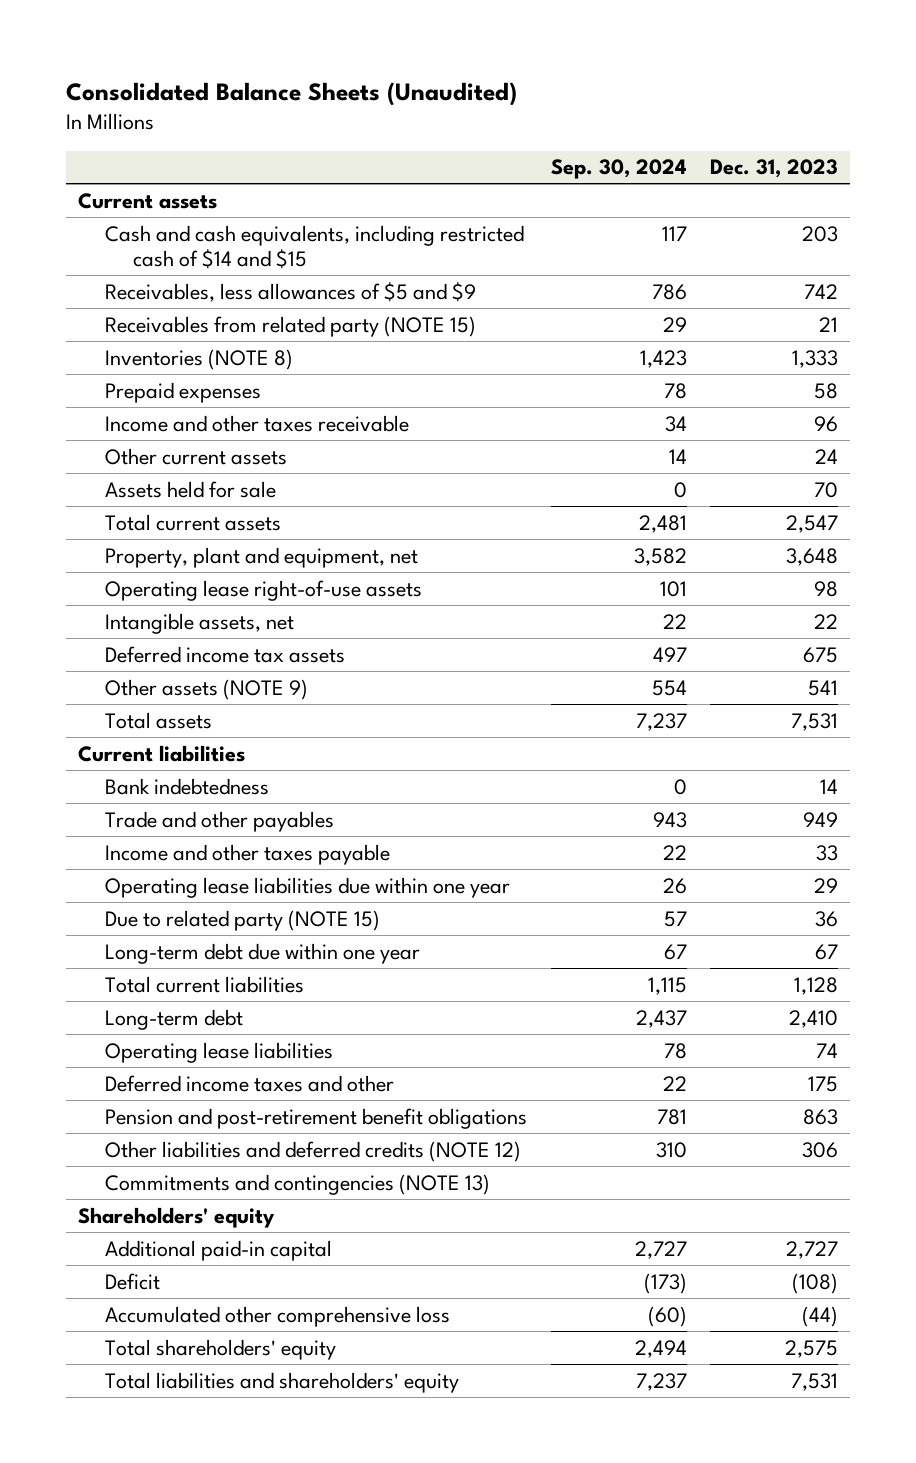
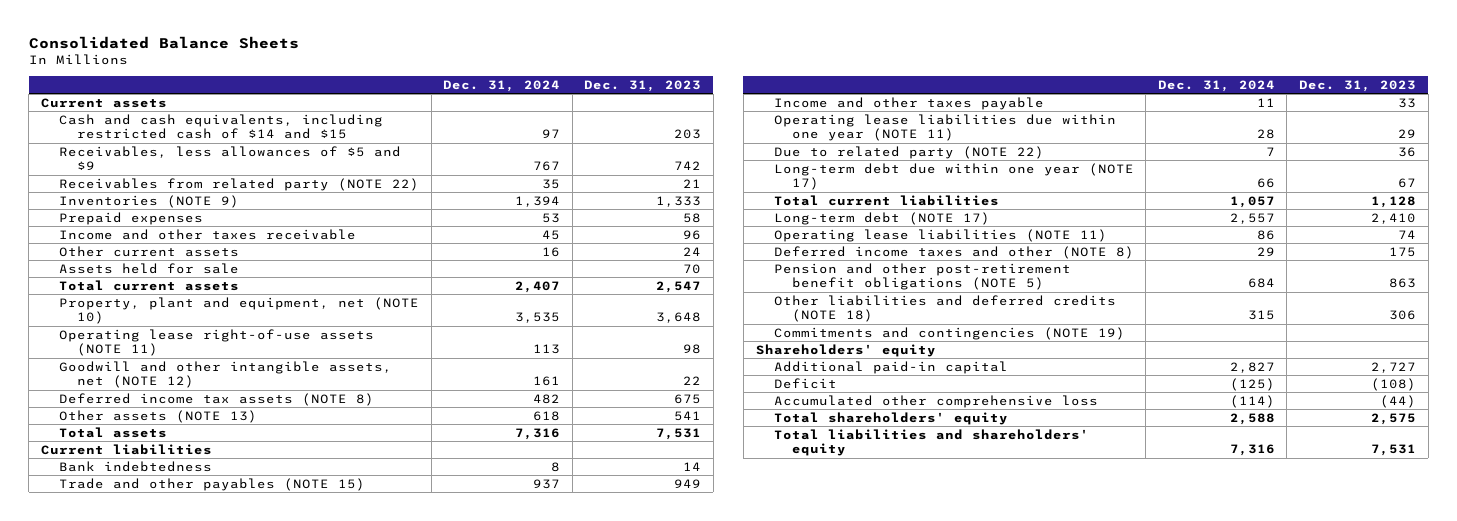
- Consolidated Balance Sheets (Unaudited)
+ Consolidated Balance Sheets
- | Sep. 30, 2024 | Dec. 31, 2023
+ | Dec. 31, 2024 | Dec. 31, 2023
- Receivables from related party (NOTE 15) | 29 | 21
- Inventories (NOTE 8) | 1,423 | 1,333
+ Receivables from related party (NOTE 22) | 35 | 21
+ Inventories (NOTE 9) | 1,394 | 1,333
- Property, plant and equipment, net | 3,582 | 3,648
- Operating lease right-of-use assets | 101 | 98
- Intangible assets, net | 22 | 22
- Deferred income tax assets | 497 | 675
- Other assets (NOTE 9) | 554 | 541
+ Property, plant and equipment, net (NOTE 10) | 3,535 | 3,648
+ Operating lease right-of-use assets (NOTE 11) | 113 | 98
+ Goodwill and other intangible assets, net (NOTE 12) | 161 | 22
+ Deferred income tax assets (NOTE 8) | 482 | 675
+ Other assets (NOTE 13) | 618 | 541
- Trade and other payables | 943 | 949
+ Trade and other payables (NOTE 15) | 937 | 949
- Operating lease liabilities due within one year | 26 | 29
- Due to related party (NOTE 15) | 57 | 36
- Long-term debt due within one year | 67 | 67
+ Operating lease liabilities due within one year (NOTE 11) | 28 | 29
+ Due to related party (NOTE 22) | 7 | 36
+ Long-term debt due within one year (NOTE 17) | 66 | 67
- Long-term debt | 2,437 | 2,410
- Operating lease liabilities | 78 | 74
- Deferred income taxes and other | 22 | 175
- Pension and post-retirement benefit obligations | 781 | 863
- Other liabilities and deferred credits (NOTE 12) | 310 | 306
- Commitments and contingencies (NOTE 13)
+ Long-term debt (NOTE 17) | 2,557 | 2,410
+ Operating lease liabilities (NOTE 11) | 86 | 74
+ Deferred income taxes and other (NOTE 8) | 29 | 175
+ Pension and other post-retirement benefit obligations (NOTE 5) | 684 | 863
+ Other liabilities and deferred credits (NOTE 18) | 315 | 306
+ Commitments and contingencies (NOTE 19)

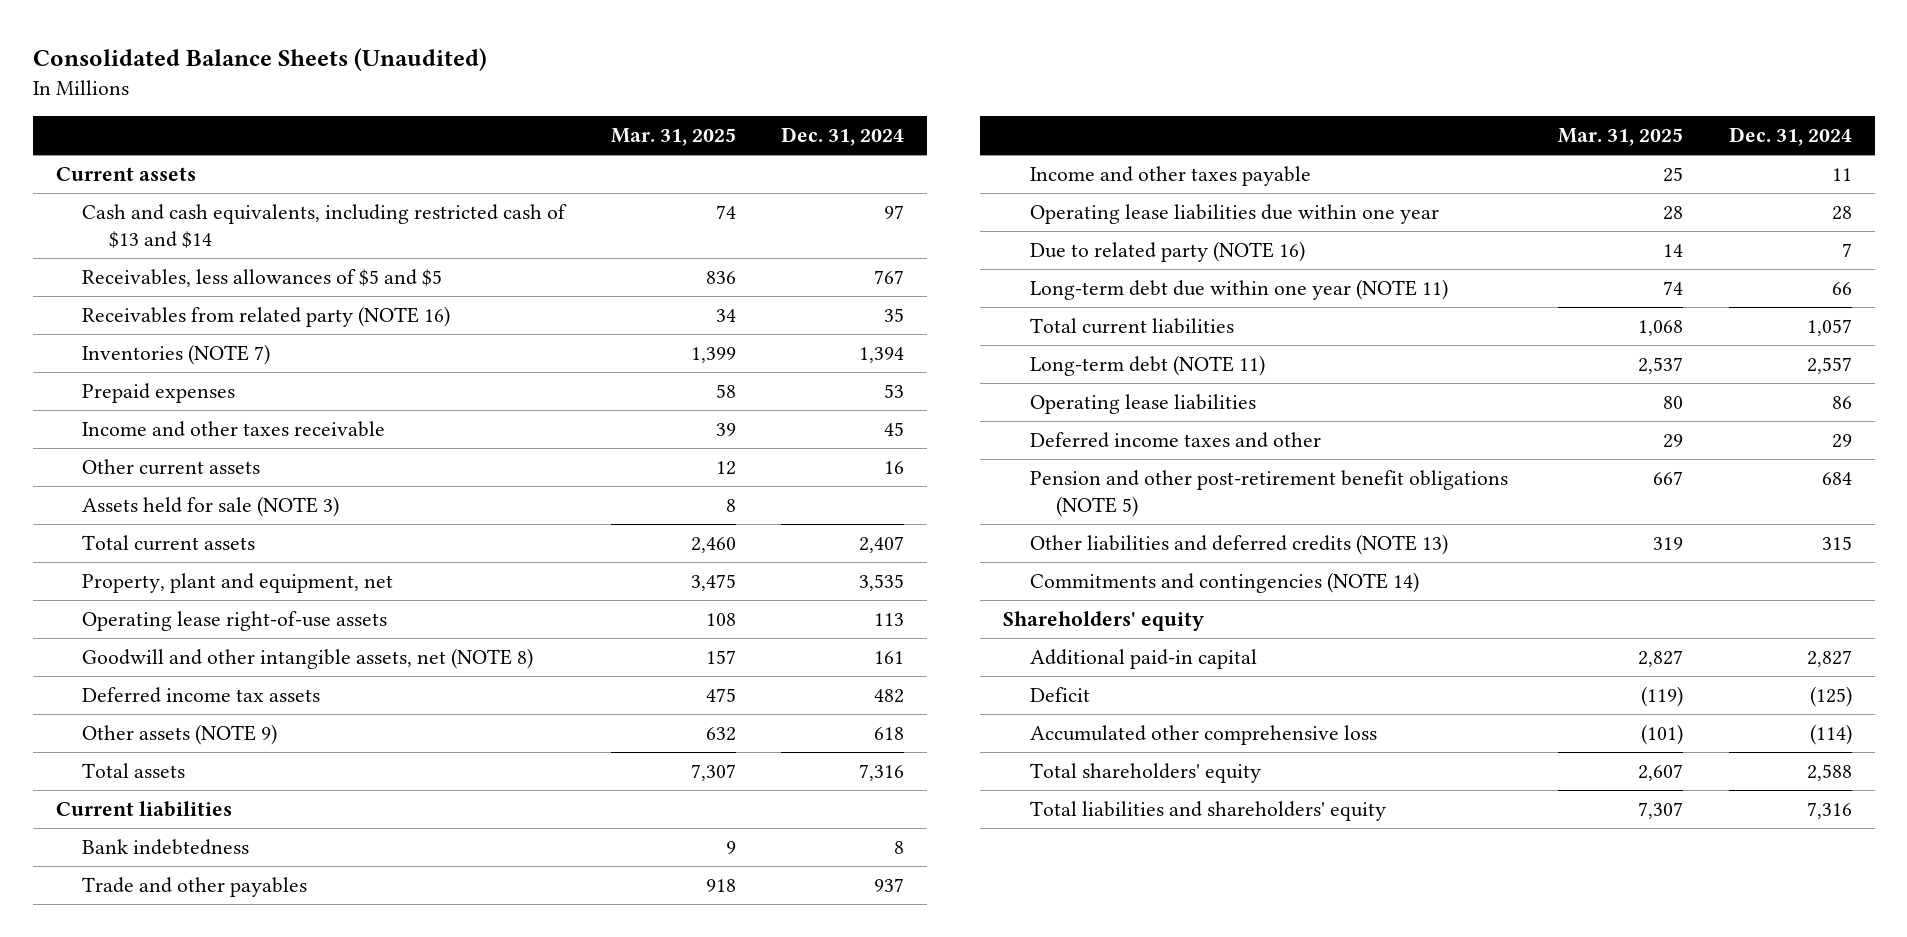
- Consolidated Balance Sheets
+ Consolidated Balance Sheets (Unaudited)
- | Dec. 31, 2024 | Dec. 31, 2023
+ | Mar. 31, 2025 | Dec. 31, 2024
- Cash and cash equivalents, including restricted cash of $14 and $15 | 97 | 203
- Receivables, less allowances of $5 and $9 | 767 | 742
- Receivables from related party (NOTE 22) | 35 | 21
- Inventories (NOTE 9) | 1,394 | 1,333
+ Cash and cash equivalents, including restricted cash of $13 and $14 | 74 | 97
+ Receivables, less allowances of $5 and $5 | 836 | 767
+ Receivables from related party (NOTE 16) | 34 | 35
+ Inventories (NOTE 7) | 1,399 | 1,394
- Assets held for sale | | 70
+ Assets held for sale (NOTE 3) | 8 |
- Property, plant and equipment, net (NOTE 10) | 3,535 | 3,648
- Operating lease right-of-use assets (NOTE 11) | 113 | 98
- Goodwill and other intangible assets, net (NOTE 12) | 161 | 22
- Deferred income tax assets (NOTE 8) | 482 | 675
- Other assets (NOTE 13) | 618 | 541
+ Property, plant and equipment, net | 3,475 | 3,535
+ Operating lease right-of-use assets | 108 | 113
+ Goodwill and other intangible assets, net (NOTE 8) | 157 | 161
+ Deferred income tax assets | 475 | 482
+ Other assets (NOTE 9) | 632 | 618
- Trade and other payables (NOTE 15) | 937 | 949
+ Trade and other payables | 918 | 937
- Operating lease liabilities due within one year (NOTE 11) | 28 | 29
- Due to related party (NOTE 22) | 7 | 36
- Long-term debt due within one year (NOTE 17) | 66 | 67
+ Operating lease liabilities due within one year | 28 | 28
+ Due to related party (NOTE 16) | 14 | 7
+ Long-term debt due within one year (NOTE 11) | 74 | 66
- Long-term debt (NOTE 17) | 2,557 | 2,410
- Operating lease liabilities (NOTE 11) | 86 | 74
- Deferred income taxes and other (NOTE 8) | 29 | 175
+ Long-term debt (NOTE 11) | 2,537 | 2,557
+ Operating lease liabilities | 80 | 86
+ Deferred income taxes and other | 29 | 29
- Other liabilities and deferred credits (NOTE 18) | 315 | 306
- Commitments and contingencies (NOTE 19)
+ Other liabilities and deferred credits (NOTE 13) | 319 | 315
+ Commitments and contingencies (NOTE 14)

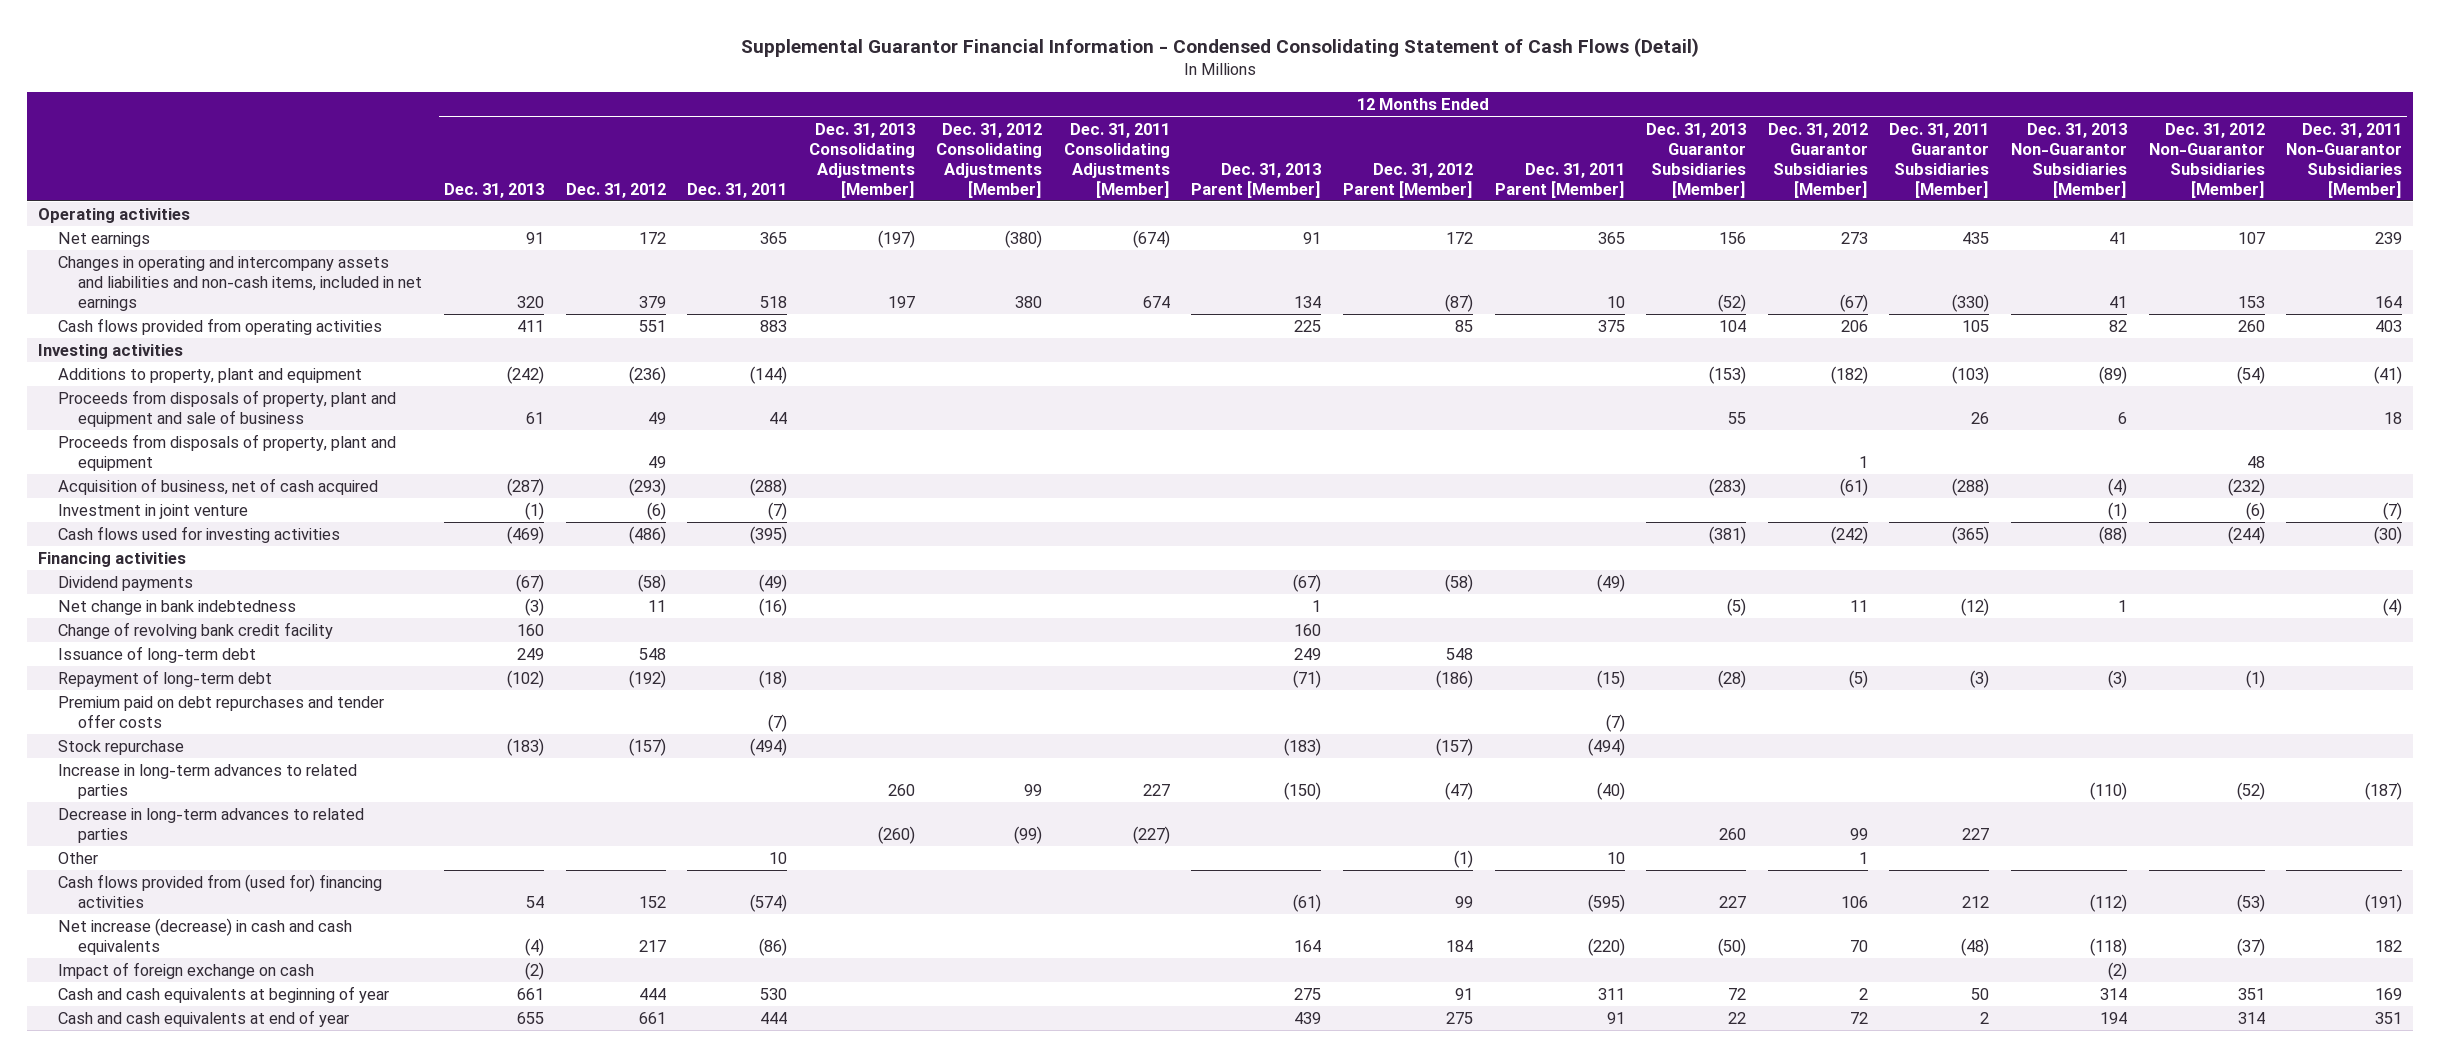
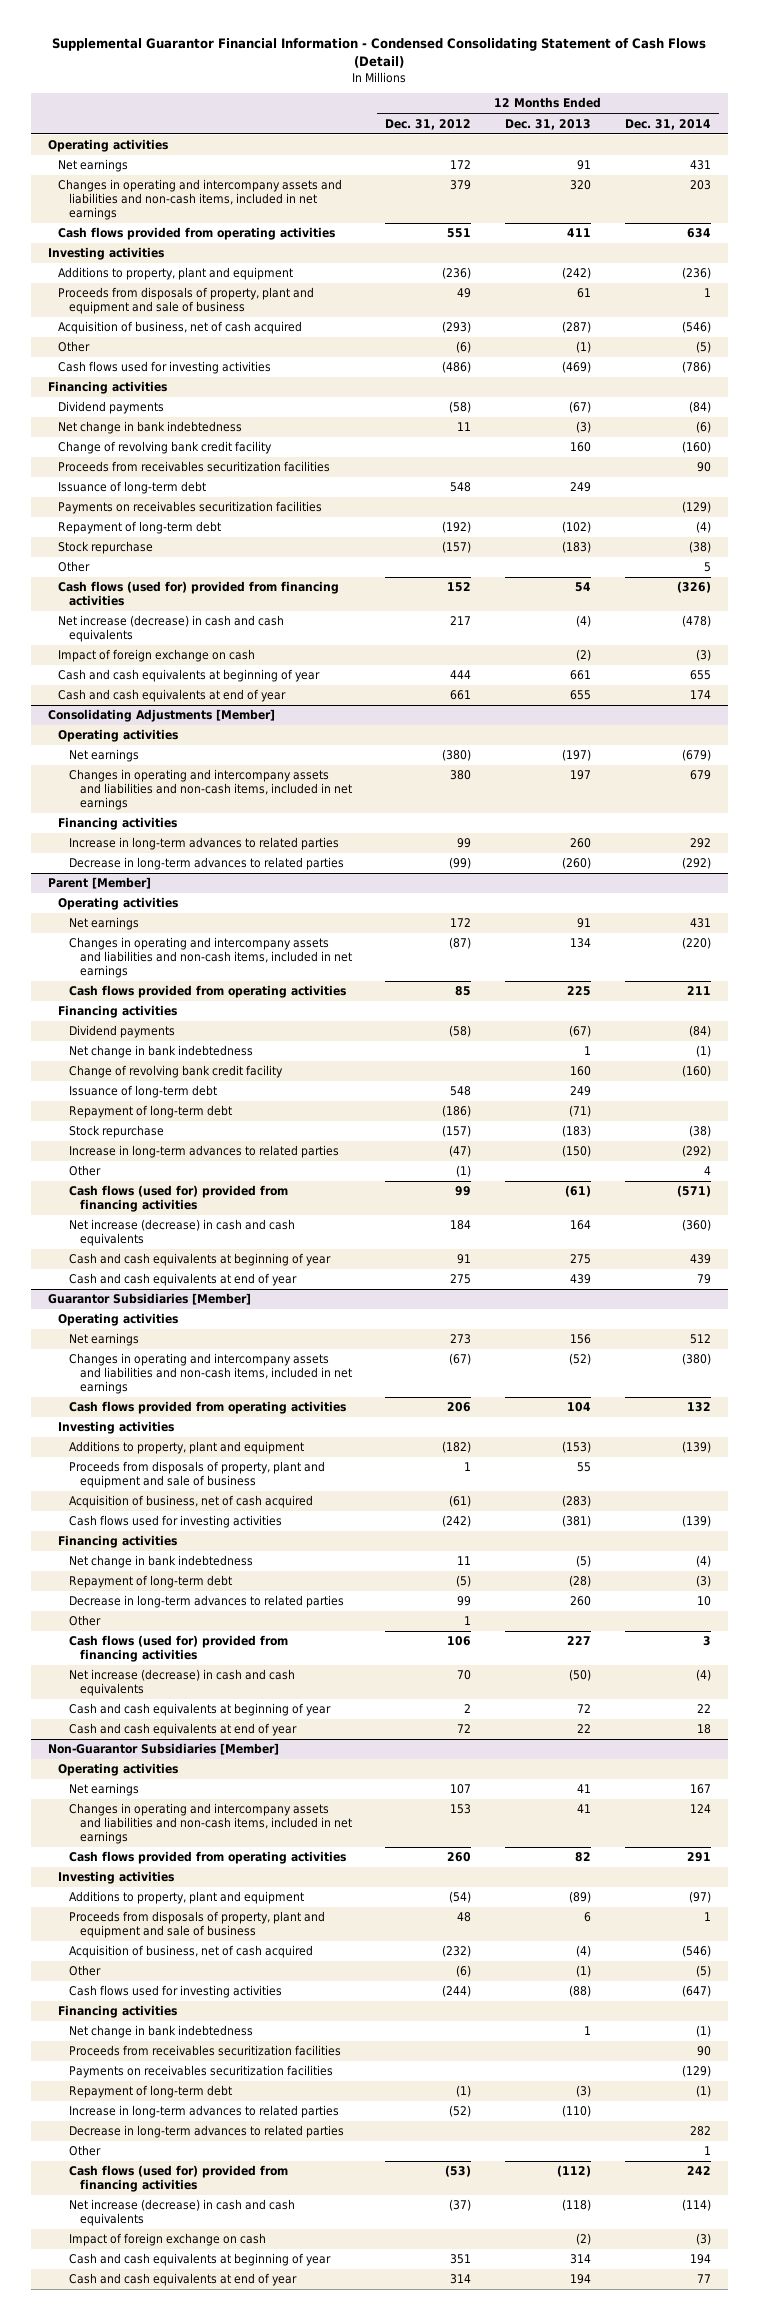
- | 12 Months Ended Dec. 31, 2013 | 12 Months Ended Dec. 31, 2012 | 12 Months Ended Dec. 31, 2011 | 12 Months Ended Dec. 31, 2013 Consolidating Adjustments [Member] | 12 Months Ended Dec. 31, 2012 Consolidating Adjustments [Member] | 12 Months Ended Dec. 31, 2011 Consolidating Adjustments [Member] | 12 Months Ended Dec. 31, 2013 Parent [Member] | 12 Months Ended Dec. 31, 2012 Parent [Member] | 12 Months Ended Dec. 31, 2011 Parent [Member] | 12 Months Ended Dec. 31, 2013 Guarantor Subsidiaries [Member] | 12 Months Ended Dec. 31, 2012 Guarantor Subsidiaries [Member] | 12 Months Ended Dec. 31, 2011 Guarantor Subsidiaries [Member] | 12 Months Ended Dec. 31, 2013 Non-Guarantor Subsidiaries [Member] | 12 Months Ended Dec. 31, 2012 Non-Guarantor Subsidiaries [Member] | 12 Months Ended Dec. 31, 2011 Non-Guarantor Subsidiaries [Member]
+ | 12 Months Ended Dec. 31, 2012 | 12 Months Ended Dec. 31, 2013 | 12 Months Ended Dec. 31, 2014
- Proceeds from disposals of property, plant and equipment | | 49 | | | | | | | | | 1 | | | 48 |
- Investment in joint venture | (1) | (6) | (7) | | | | | | | | | | (1) | (6) | (7)
+ Other | (6) | (1) | (5)
+ Proceeds from receivables securitization facilities | | | 90
+ Payments on receivables securitization facilities | | | (129)
- Premium paid on debt repurchases and tender offer costs | | | (7) | | | | | | (7) | | | | | |
- Increase in long-term advances to related parties | | | | 260 | 99 | 227 | (150) | (47) | (40) | | | | (110) | (52) | (187)
- Decrease in long-term advances to related parties | | | | (260) | (99) | (227) | | | | 260 | 99 | 227 | | |
- Cash flows provided from (used for) financing activities | 54 | 152 | (574) | | | | (61) | 99 | (595) | 227 | 106 | 212 | (112) | (53) | (191)
+ Cash flows (used for) provided from financing activities | 152 | 54 | (326)
+ Consolidating Adjustments [Member]
+ Operating activities
+ Net earnings | (380) | (197) | (679)
+ Changes in operating and intercompany assets and liabilities and non-cash items, included in net earnings | 380 | 197 | 679
+ Financing activities
+ Increase in long-term advances to related parties | 99 | 260 | 292
+ Decrease in long-term advances to related parties | (99) | (260) | (292)
+ Parent [Member]
+ Operating activities
+ Net earnings | 172 | 91 | 431
+ Changes in operating and intercompany assets and liabilities and non-cash items, included in net earnings | (87) | 134 | (220)
+ Cash flows provided from operating activities | 85 | 225 | 211
+ Financing activities
+ Dividend payments | (58) | (67) | (84)
+ Net change in bank indebtedness | | 1 | (1)
+ Change of revolving bank credit facility | | 160 | (160)
+ Issuance of long-term debt | 548 | 249 |
+ Repayment of long-term debt | (186) | (71) |
+ Stock repurchase | (157) | (183) | (38)
+ Increase in long-term advances to related parties | (47) | (150) | (292)
+ Other | (1) | | 4
+ Cash flows (used for) provided from financing activities | 99 | (61) | (571)
+ Net increase (decrease) in cash and cash equivalents | 184 | 164 | (360)
+ Cash and cash equivalents at beginning of year | 91 | 275 | 439
+ Cash and cash equivalents at end of year | 275 | 439 | 79
+ Guarantor Subsidiaries [Member]
+ Operating activities
+ Net earnings | 273 | 156 | 512
+ Changes in operating and intercompany assets and liabilities and non-cash items, included in net earnings | (67) | (52) | (380)
+ Cash flows provided from operating activities | 206 | 104 | 132
+ Investing activities
+ Additions to property, plant and equipment | (182) | (153) | (139)
+ Proceeds from disposals of property, plant and equipment and sale of business | 1 | 55 |
+ Acquisition of business, net of cash acquired | (61) | (283) |
+ Cash flows used for investing activities | (242) | (381) | (139)
+ Financing activities
+ Net change in bank indebtedness | 11 | (5) | (4)
+ Repayment of long-term debt | (5) | (28) | (3)
+ Decrease in long-term advances to related parties | 99 | 260 | 10
+ Other | 1 | |
+ Cash flows (used for) provided from financing activities | 106 | 227 | 3
+ Net increase (decrease) in cash and cash equivalents | 70 | (50) | (4)
+ Cash and cash equivalents at beginning of year | 2 | 72 | 22
+ Cash and cash equivalents at end of year | 72 | 22 | 18
+ Non-Guarantor Subsidiaries [Member]
+ Operating activities
+ Net earnings | 107 | 41 | 167
+ Changes in operating and intercompany assets and liabilities and non-cash items, included in net earnings | 153 | 41 | 124
+ Cash flows provided from operating activities | 260 | 82 | 291
+ Investing activities
+ Additions to property, plant and equipment | (54) | (89) | (97)
+ Proceeds from disposals of property, plant and equipment and sale of business | 48 | 6 | 1
+ Acquisition of business, net of cash acquired | (232) | (4) | (546)
+ Other | (6) | (1) | (5)
+ Cash flows used for investing activities | (244) | (88) | (647)
+ Financing activities
+ Net change in bank indebtedness | | 1 | (1)
+ Proceeds from receivables securitization facilities | | | 90
+ Payments on receivables securitization facilities | | | (129)
+ Repayment of long-term debt | (1) | (3) | (1)
+ Increase in long-term advances to related parties | (52) | (110) |
+ Decrease in long-term advances to related parties | | | 282
+ Other | | | 1
+ Cash flows (used for) provided from financing activities | (53) | (112) | 242
+ Net increase (decrease) in cash and cash equivalents | (37) | (118) | (114)
+ Impact of foreign exchange on cash | | (2) | (3)
+ Cash and cash equivalents at beginning of year | 351 | 314 | 194
+ Cash and cash equivalents at end of year | 314 | 194 | 77

